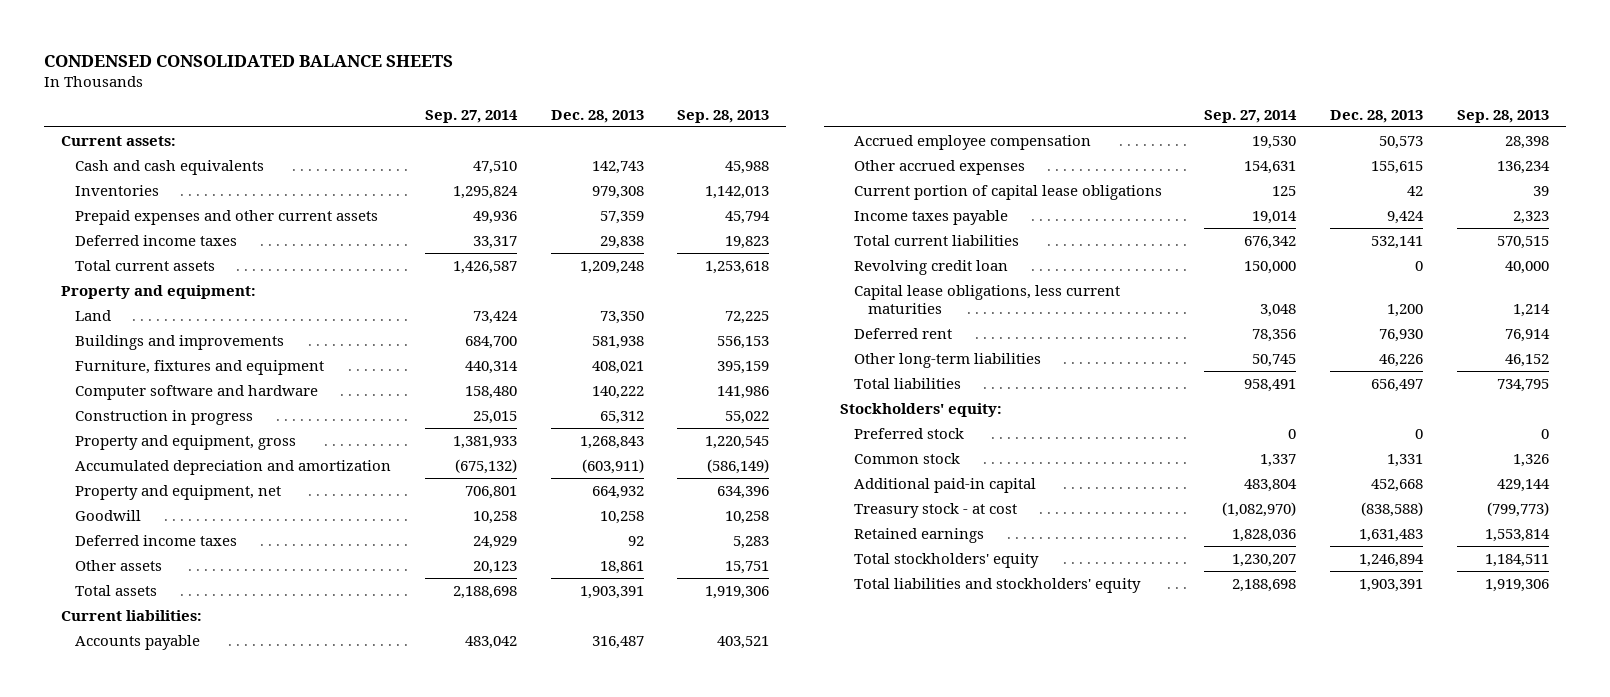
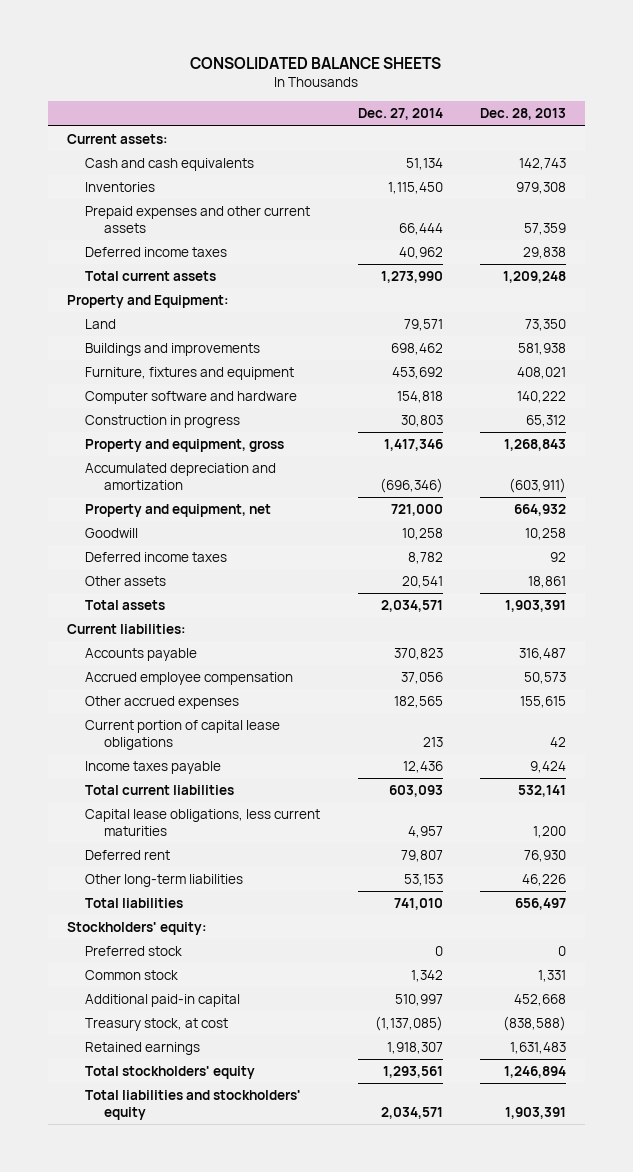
- CONDENSED CONSOLIDATED BALANCE SHEETS
+ CONSOLIDATED BALANCE SHEETS
- | Sep. 27, 2014 | Dec. 28, 2013 | Sep. 28, 2013
+ | Dec. 27, 2014 | Dec. 28, 2013
- Property and equipment:
+ Property and Equipment:
- Revolving credit loan | 150,000 | 0 | 40,000
- Treasury stock - at cost | (1,082,970) | (838,588) | (799,773)
+ Treasury stock, at cost | (1,137,085) | (838,588)

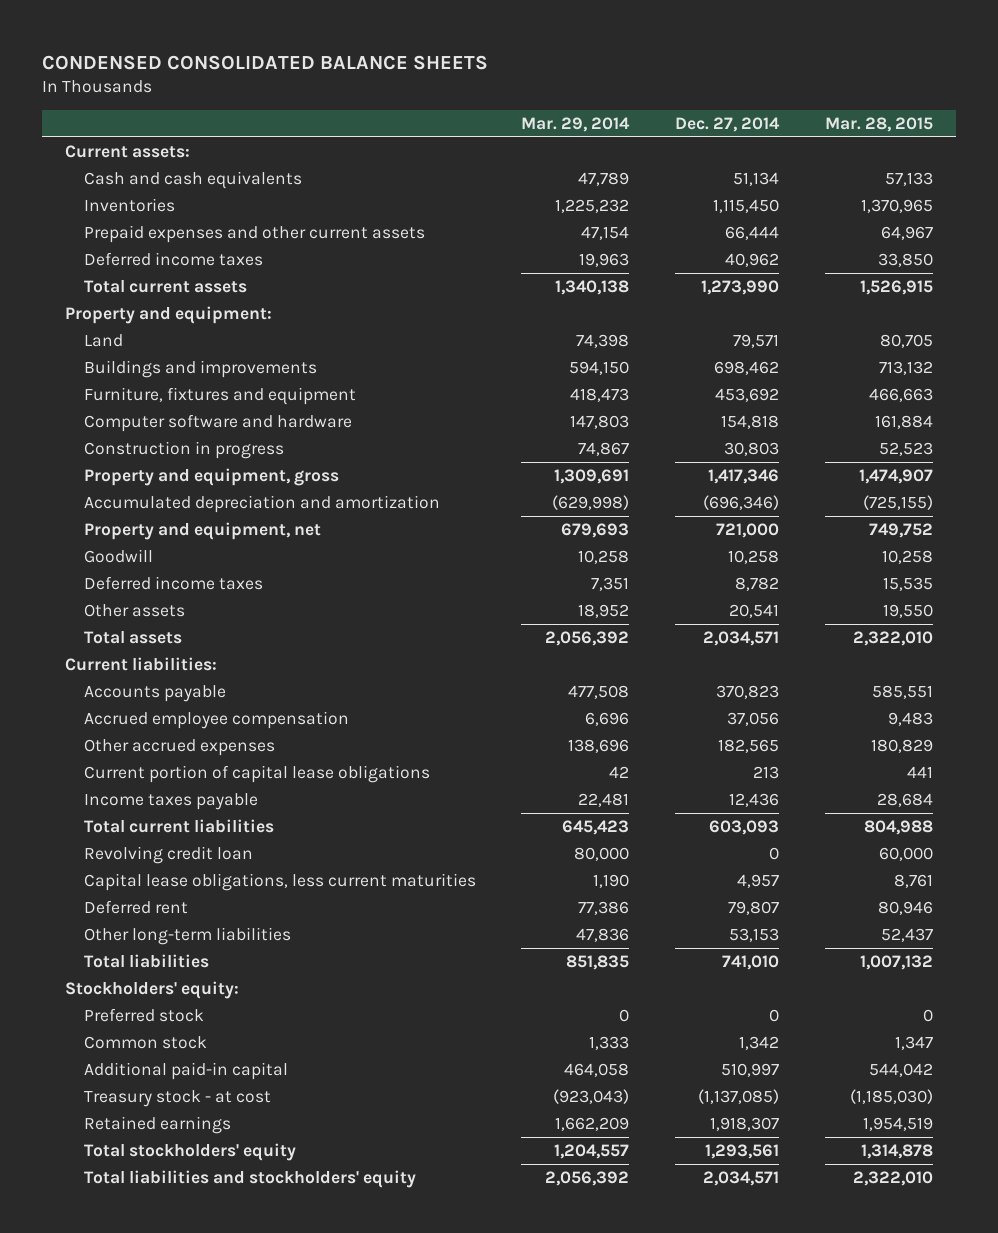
- CONSOLIDATED BALANCE SHEETS
+ CONDENSED CONSOLIDATED BALANCE SHEETS
- | Dec. 27, 2014 | Dec. 28, 2013
+ | Mar. 29, 2014 | Dec. 27, 2014 | Mar. 28, 2015
- Property and Equipment:
+ Property and equipment:
+ Revolving credit loan | 80,000 | 0 | 60,000
- Treasury stock, at cost | (1,137,085) | (838,588)
+ Treasury stock - at cost | (923,043) | (1,137,085) | (1,185,030)

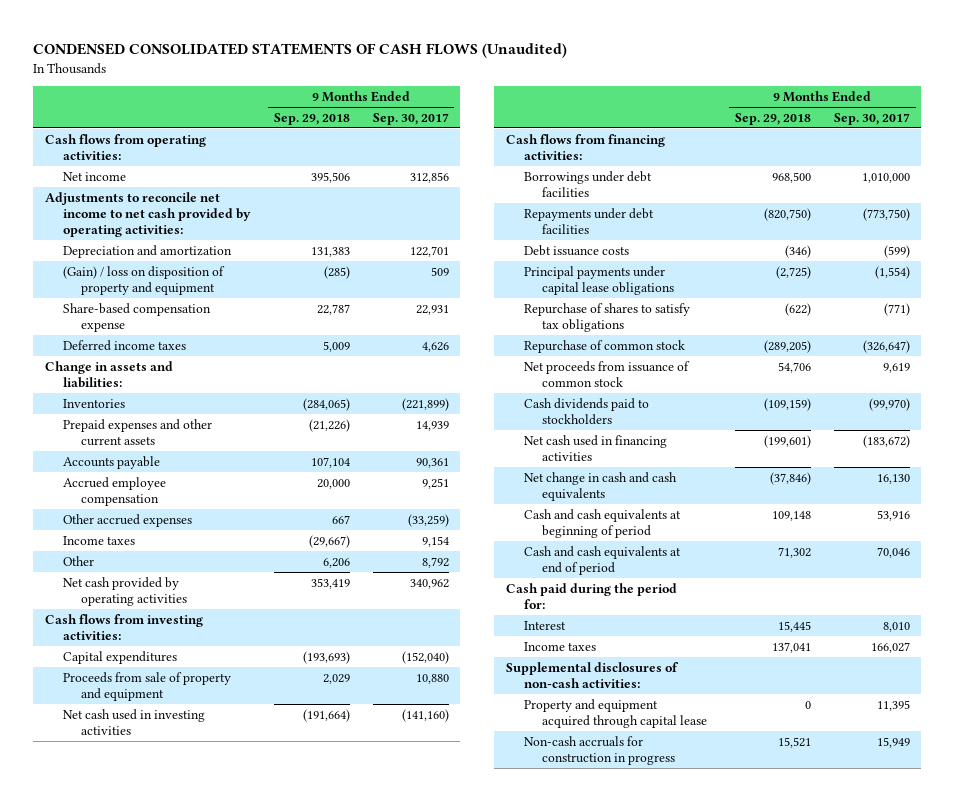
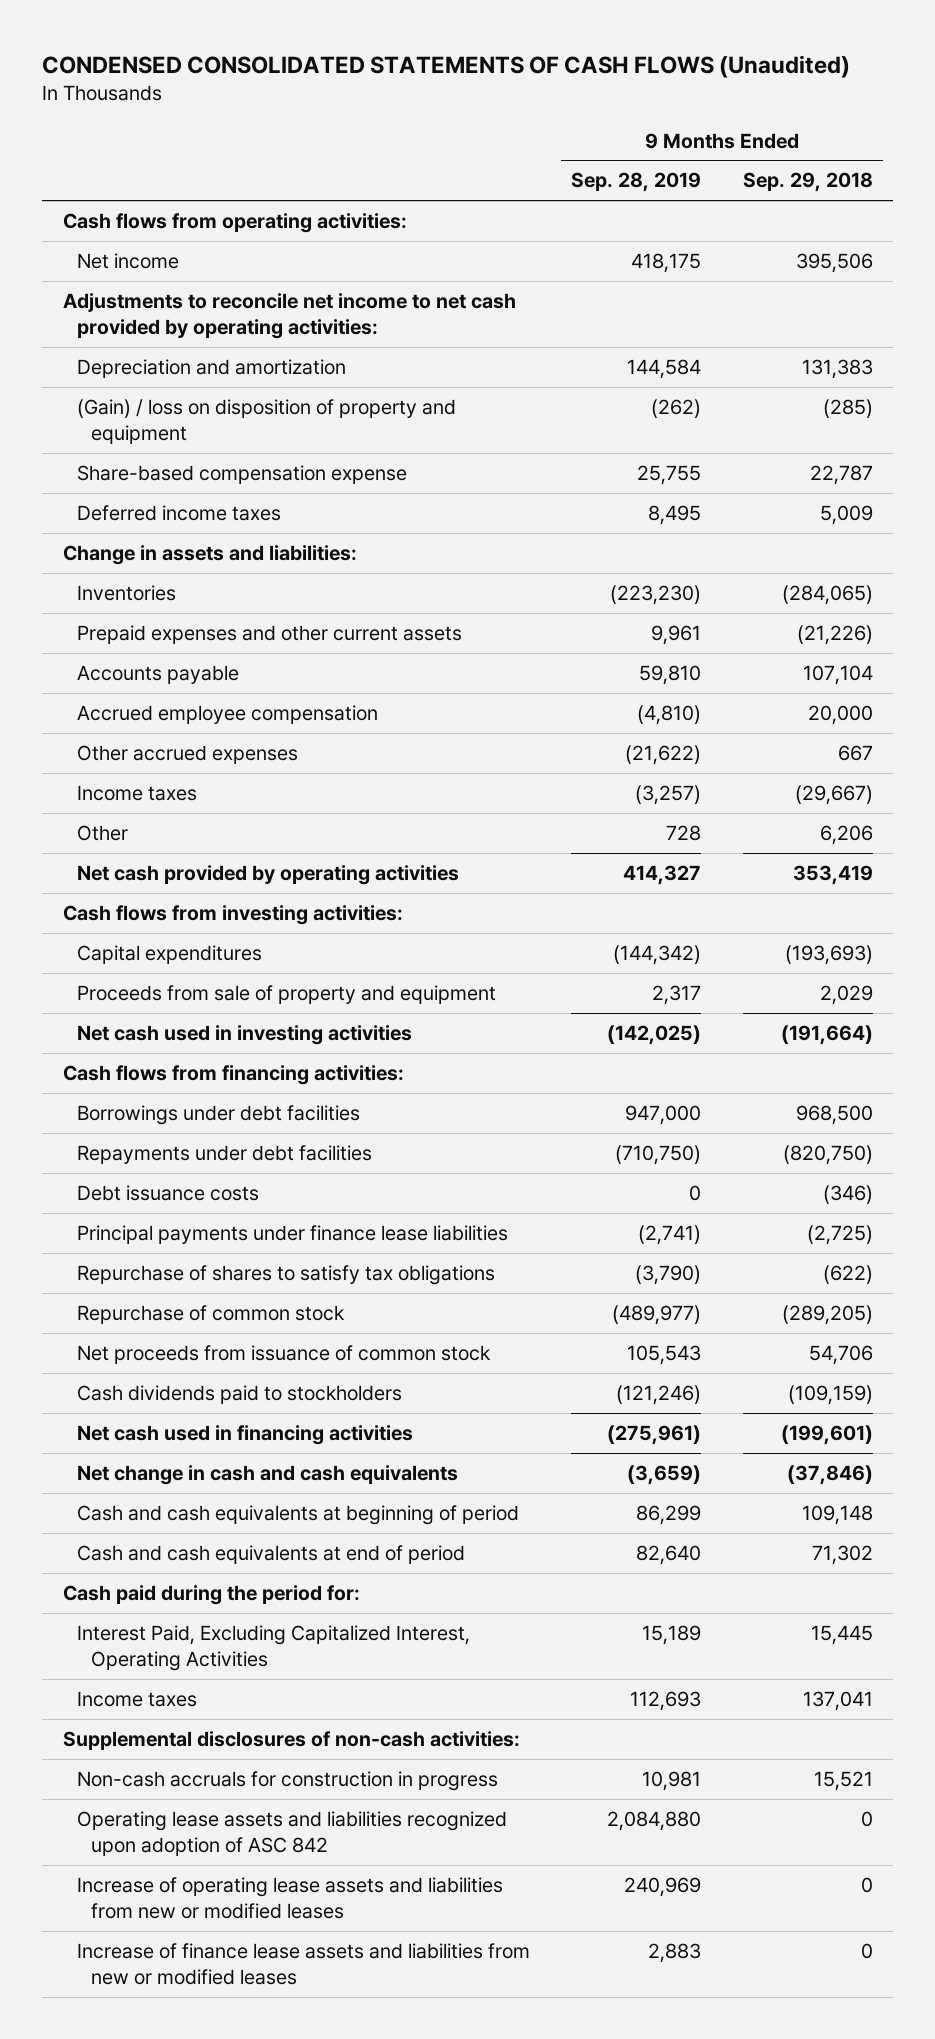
- | 9 Months Ended Sep. 29, 2018 | 9 Months Ended Sep. 30, 2017
+ | 9 Months Ended Sep. 28, 2019 | 9 Months Ended Sep. 29, 2018
- Principal payments under capital lease obligations | (2,725) | (1,554)
+ Principal payments under finance lease liabilities | (2,741) | (2,725)
- Interest | 15,445 | 8,010
+ Interest Paid, Excluding Capitalized Interest, Operating Activities | 15,189 | 15,445
- Property and equipment acquired through capital lease | 0 | 11,395
+ Operating lease assets and liabilities recognized upon adoption of ASC 842 | 2,084,880 | 0
+ Increase of operating lease assets and liabilities from new or modified leases | 240,969 | 0
+ Increase of finance lease assets and liabilities from new or modified leases | 2,883 | 0

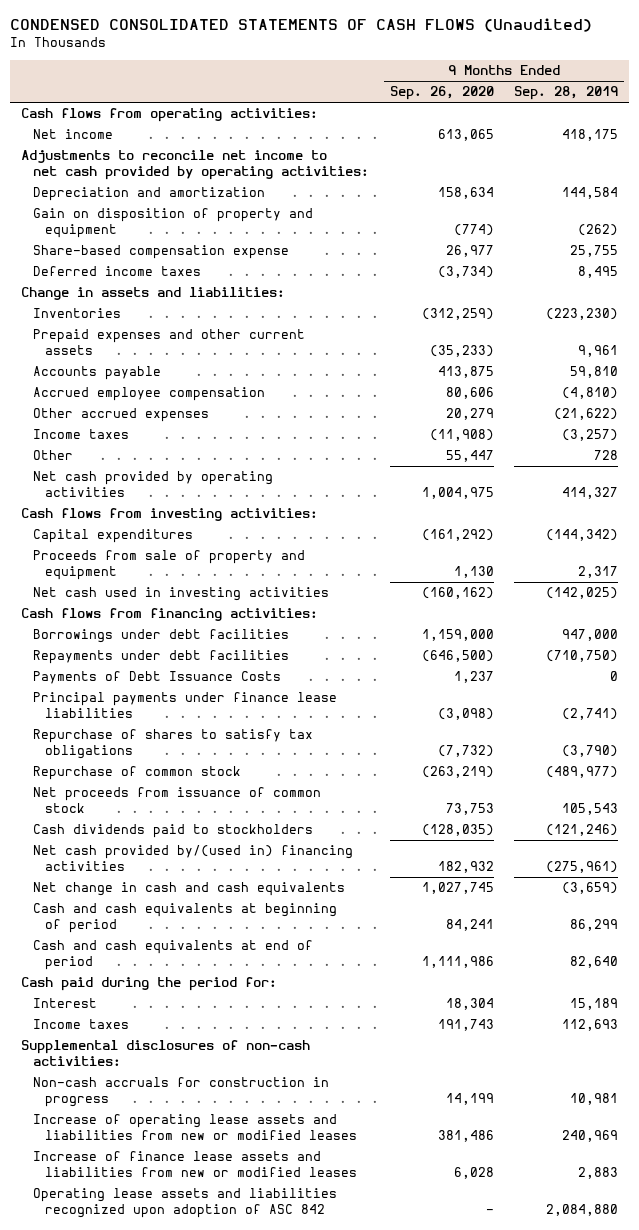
- | 9 Months Ended Sep. 28, 2019 | 9 Months Ended Sep. 29, 2018
+ | 9 Months Ended Sep. 26, 2020 | 9 Months Ended Sep. 28, 2019
- (Gain) / loss on disposition of property and equipment | (262) | (285)
+ Gain on disposition of property and equipment | (774) | (262)
- Debt issuance costs | 0 | (346)
+ Payments of Debt Issuance Costs | 1,237 | 0
- Net cash used in financing activities | (275,961) | (199,601)
+ Net cash provided by/(used in) financing activities | 182,932 | (275,961)
- Interest Paid, Excluding Capitalized Interest, Operating Activities | 15,189 | 15,445
+ Interest | 18,304 | 15,189
moved down: Operating lease assets and liabilities recognized upon adoption of ASC 842 | - | 2,084,880

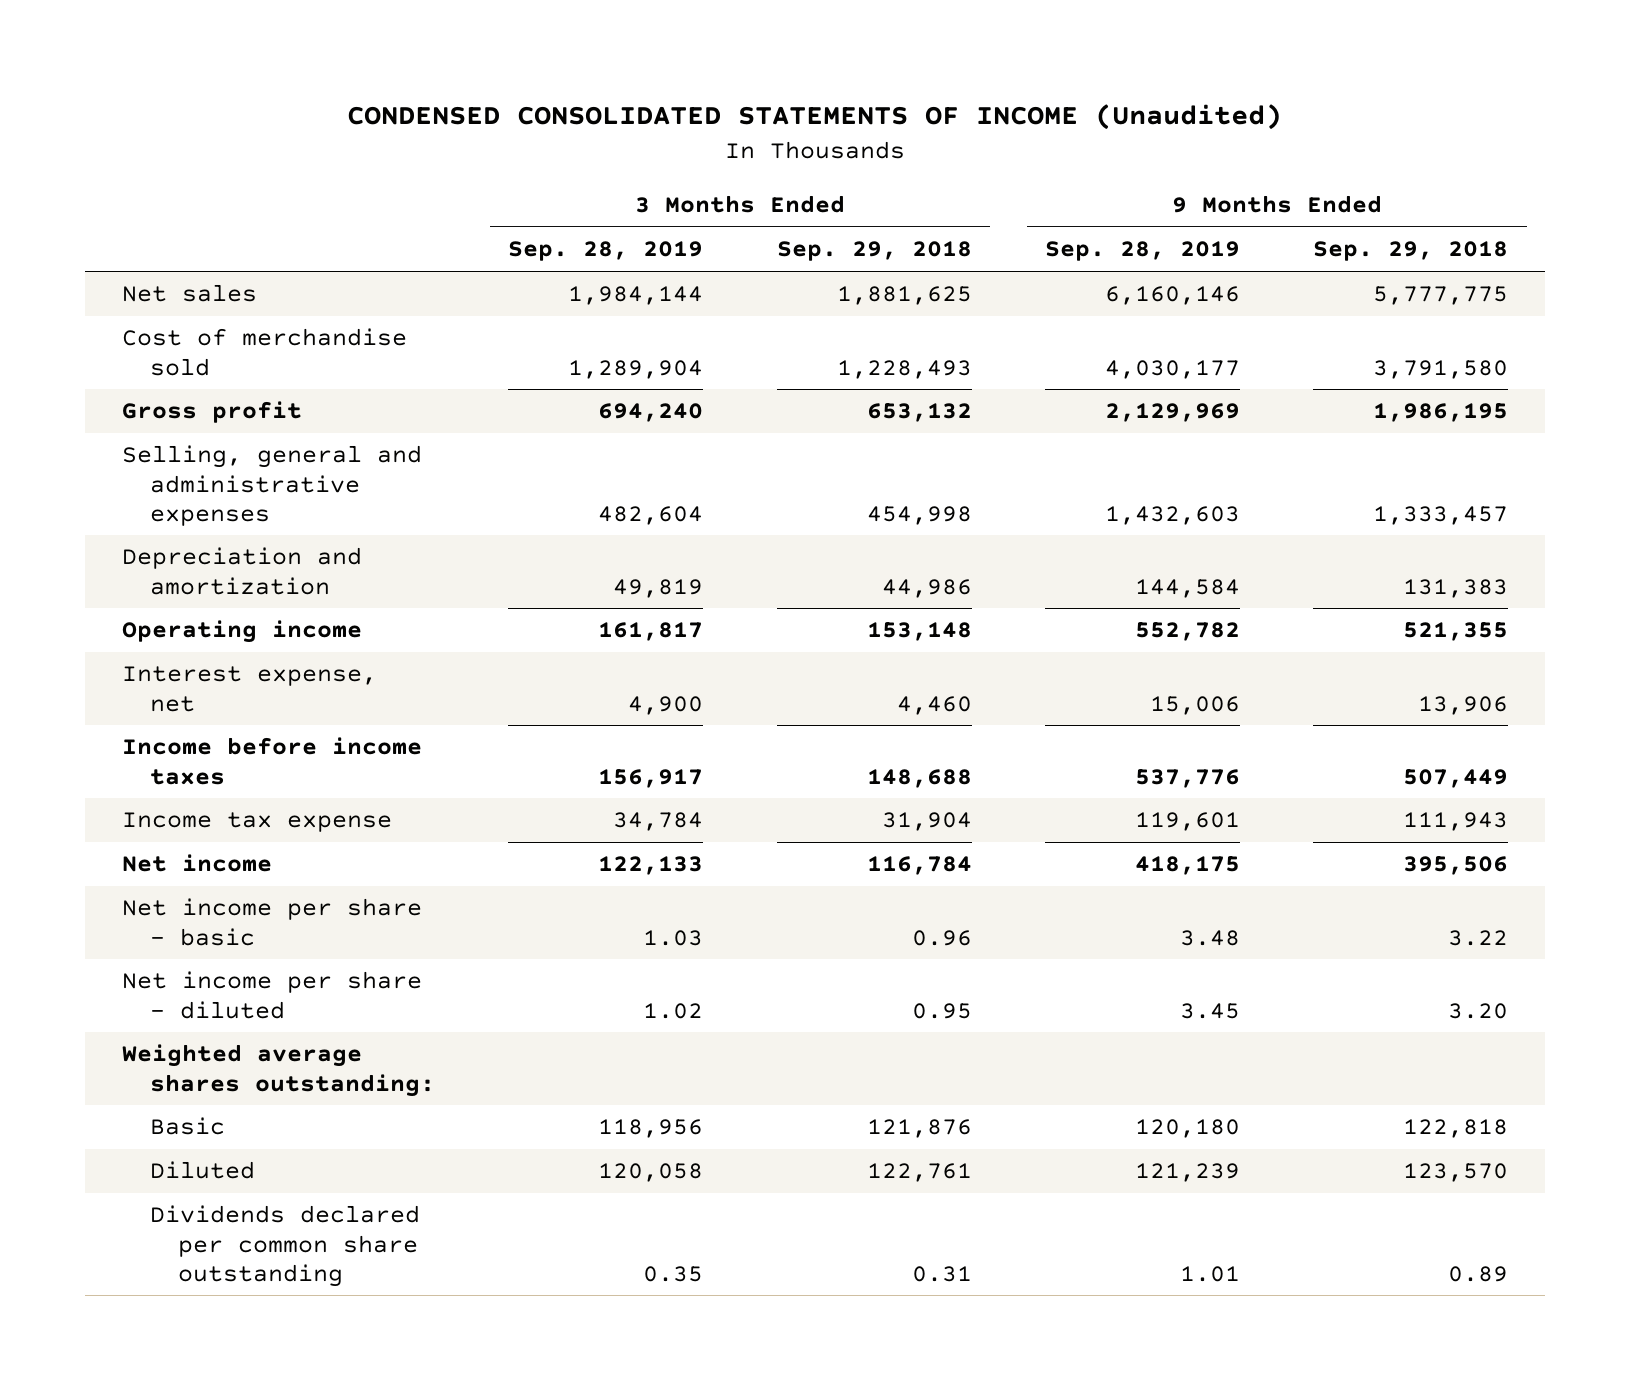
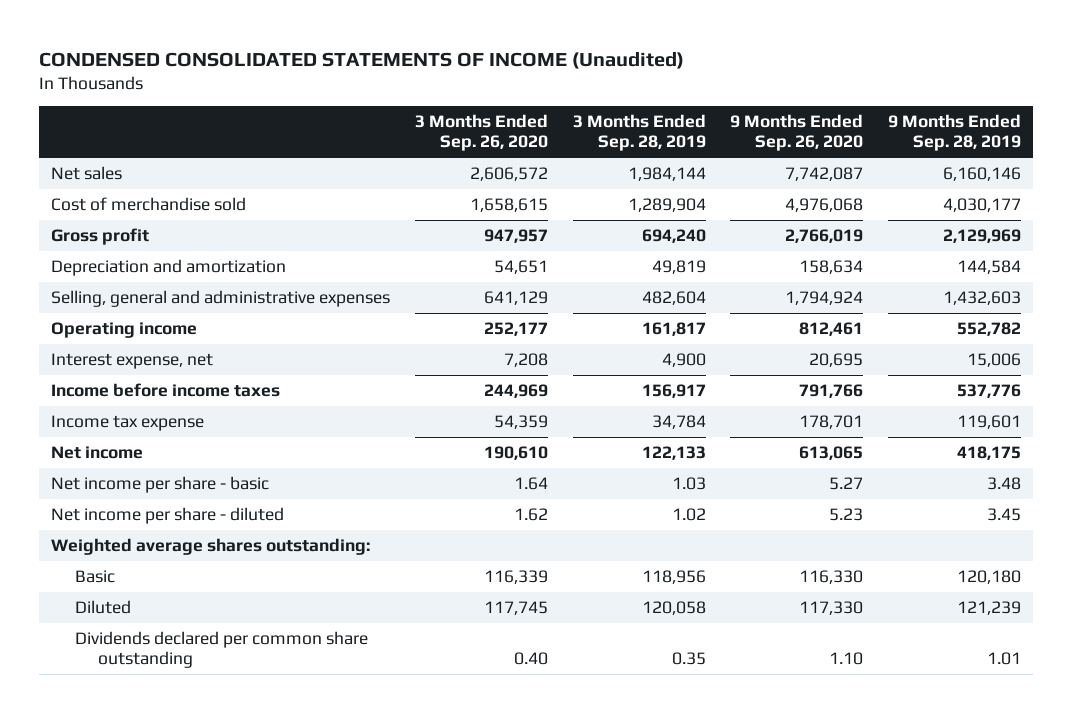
- | 3 Months Ended Sep. 28, 2019 | 3 Months Ended Sep. 29, 2018 | 9 Months Ended Sep. 28, 2019 | 9 Months Ended Sep. 29, 2018
+ | 3 Months Ended Sep. 26, 2020 | 3 Months Ended Sep. 28, 2019 | 9 Months Ended Sep. 26, 2020 | 9 Months Ended Sep. 28, 2019
moved down: Selling, general and administrative expenses | 641,129 | 482,604 | 1,794,924 | 1,432,603

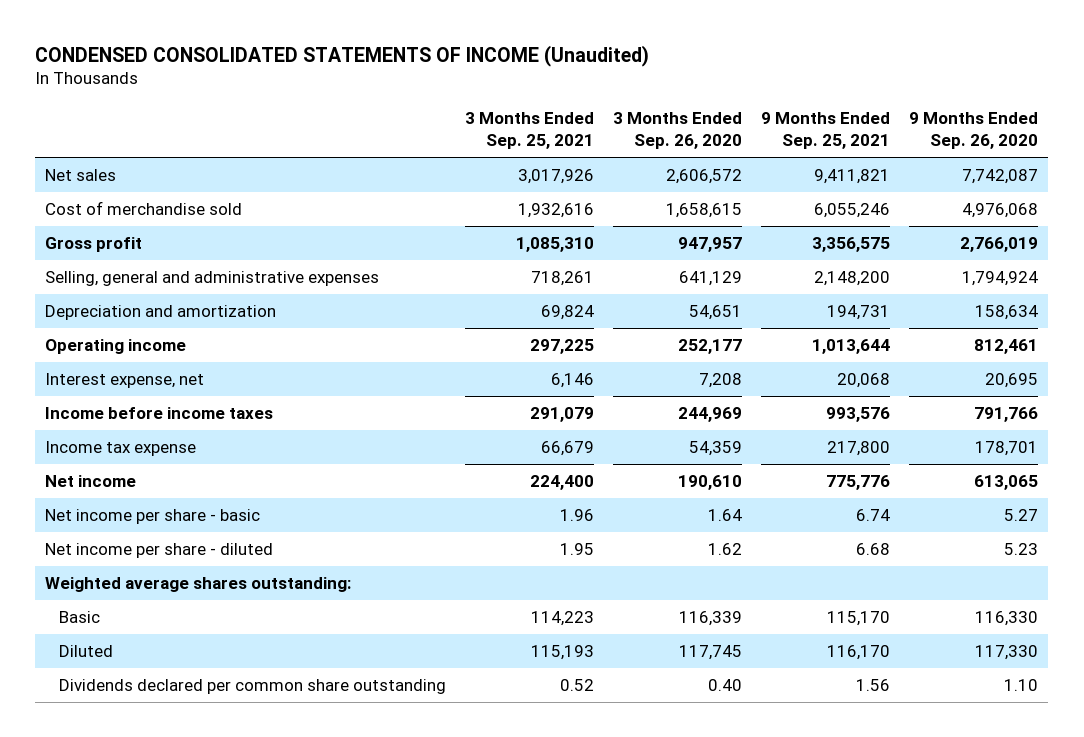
- | 3 Months Ended Sep. 26, 2020 | 3 Months Ended Sep. 28, 2019 | 9 Months Ended Sep. 26, 2020 | 9 Months Ended Sep. 28, 2019
+ | 3 Months Ended Sep. 25, 2021 | 3 Months Ended Sep. 26, 2020 | 9 Months Ended Sep. 25, 2021 | 9 Months Ended Sep. 26, 2020
moved down: Depreciation and amortization | 69,824 | 54,651 | 194,731 | 158,634

